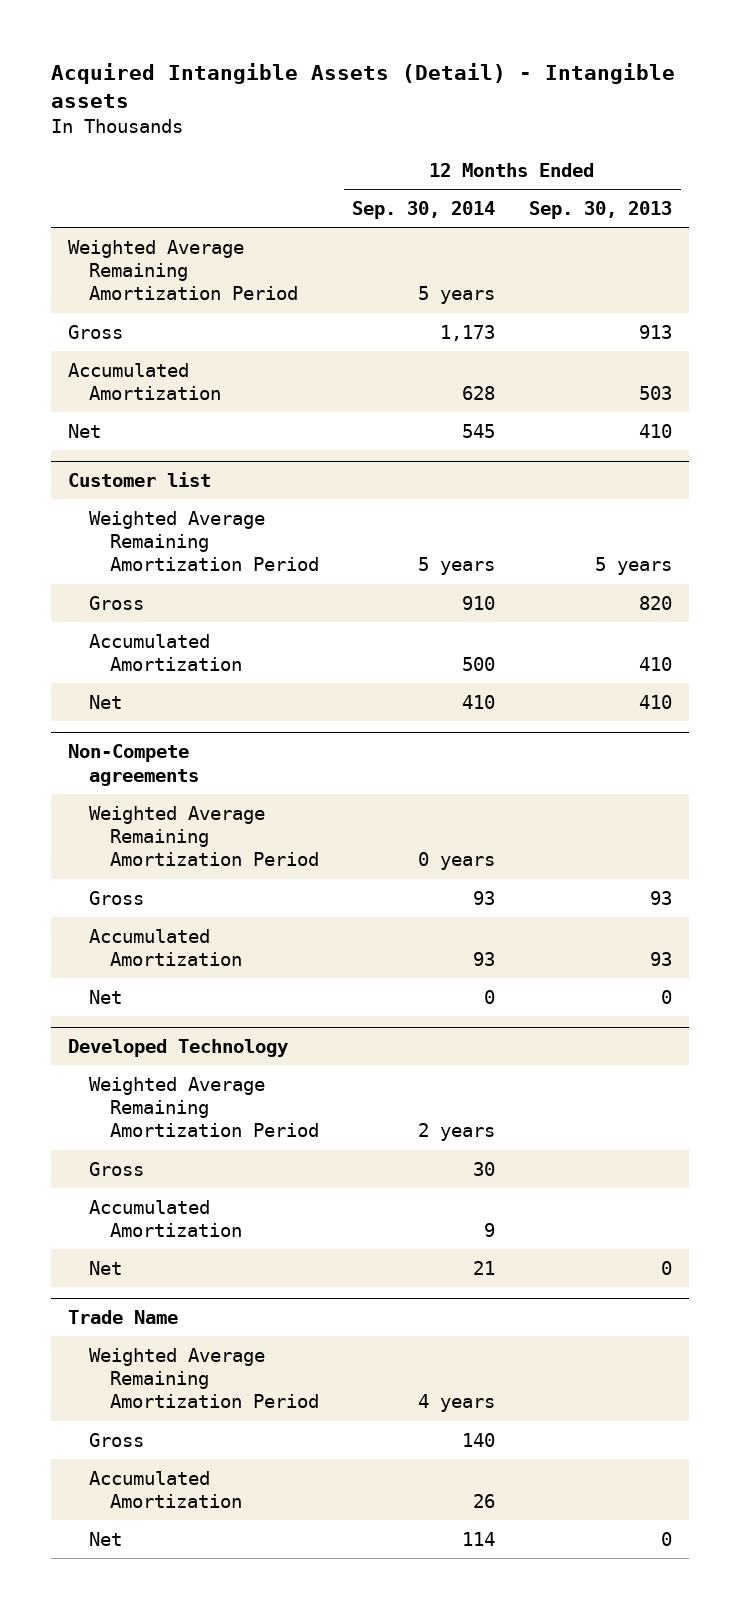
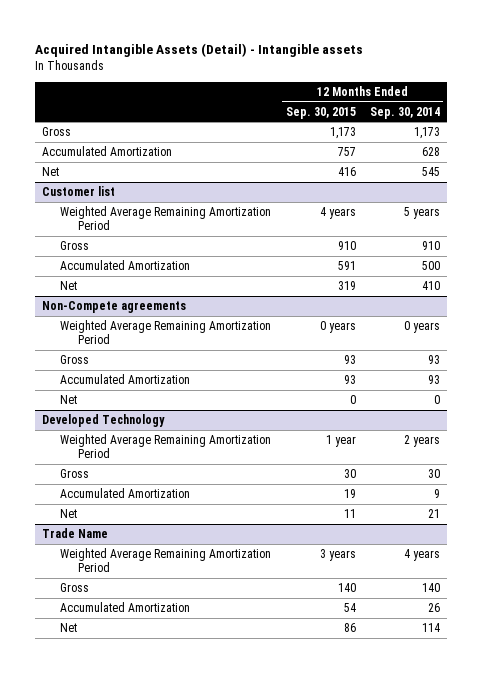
- | 12 Months Ended Sep. 30, 2014 | 12 Months Ended Sep. 30, 2013
+ | 12 Months Ended Sep. 30, 2015 | 12 Months Ended Sep. 30, 2014
- Weighted Average Remaining Amortization Period | 5 years |

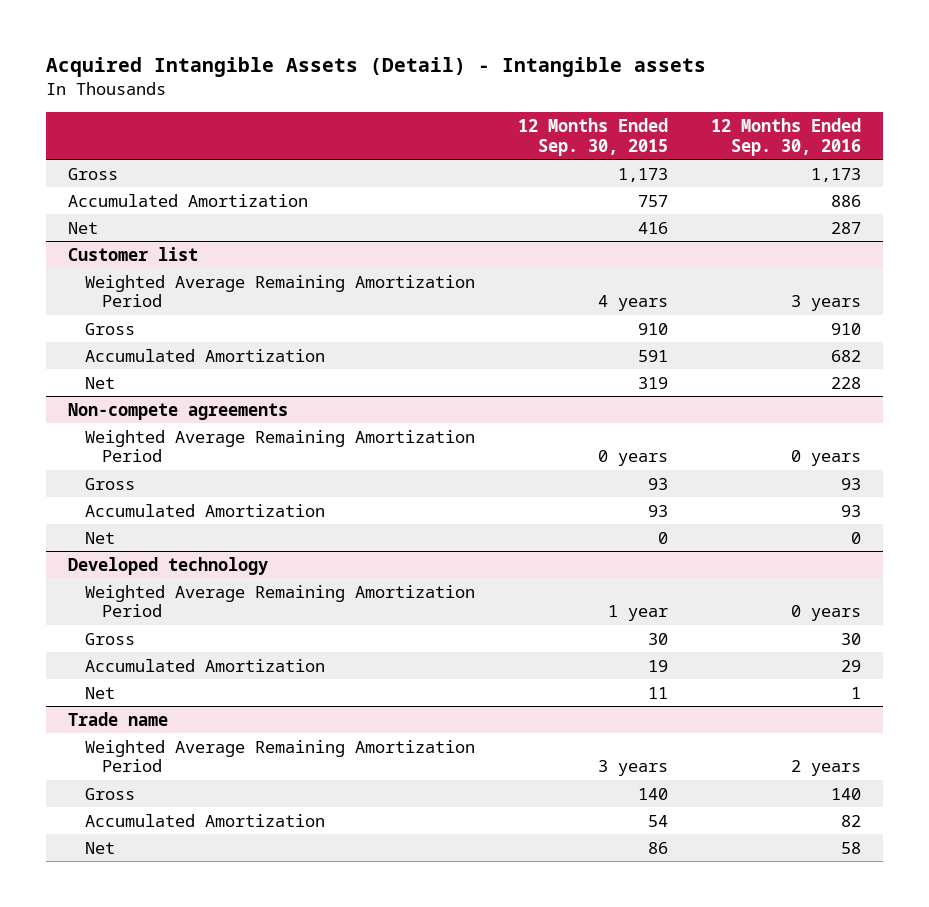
- | 12 Months Ended Sep. 30, 2015 | 12 Months Ended Sep. 30, 2014
+ | 12 Months Ended Sep. 30, 2015 | 12 Months Ended Sep. 30, 2016
- Non-Compete agreements
+ Non-compete agreements
- Developed Technology
+ Developed technology
- Trade Name
+ Trade name

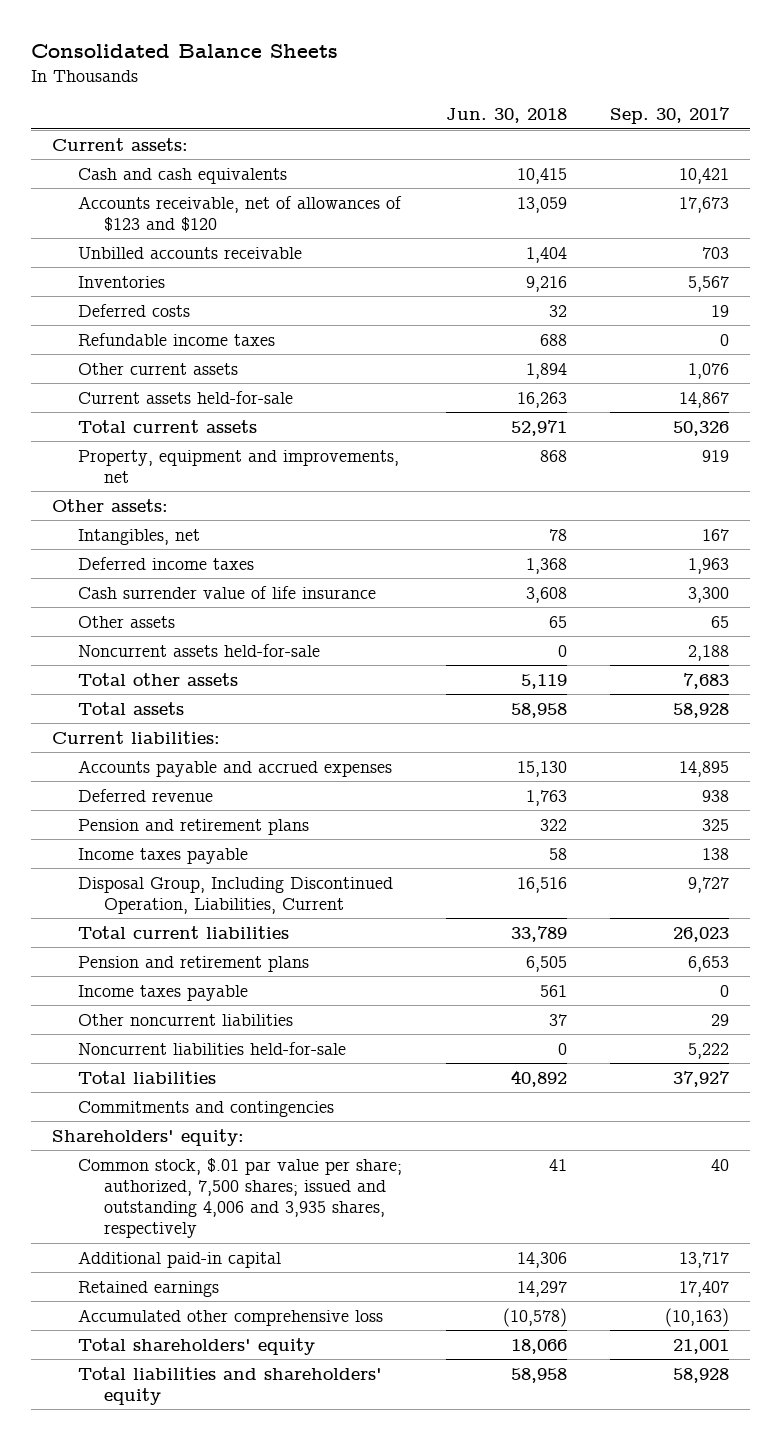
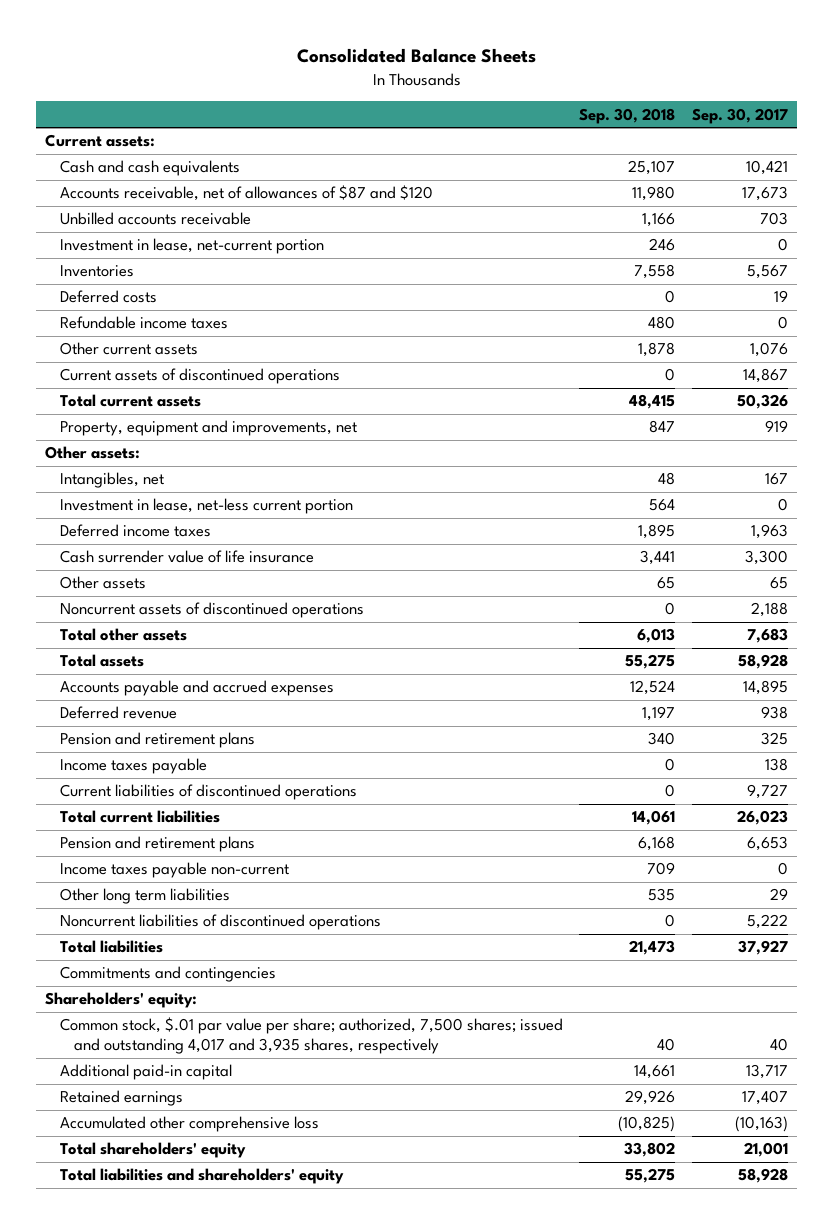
- | Jun. 30, 2018 | Sep. 30, 2017
+ | Sep. 30, 2018 | Sep. 30, 2017
- Accounts receivable, net of allowances of $123 and $120 | 13,059 | 17,673
+ Accounts receivable, net of allowances of $87 and $120 | 11,980 | 17,673
+ Investment in lease, net-current portion | 246 | 0
- Current assets held-for-sale | 16,263 | 14,867
+ Current assets of discontinued operations | 0 | 14,867
+ Investment in lease, net-less current portion | 564 | 0
- Noncurrent assets held-for-sale | 0 | 2,188
+ Noncurrent assets of discontinued operations | 0 | 2,188
- Current liabilities:
- Disposal Group, Including Discontinued Operation, Liabilities, Current | 16,516 | 9,727
+ Current liabilities of discontinued operations | 0 | 9,727
- Income taxes payable | 561 | 0
- Other noncurrent liabilities | 37 | 29
- Noncurrent liabilities held-for-sale | 0 | 5,222
+ Income taxes payable non-current | 709 | 0
+ Other long term liabilities | 535 | 29
+ Noncurrent liabilities of discontinued operations | 0 | 5,222
- Common stock, $.01 par value per share; authorized, 7,500 shares; issued and outstanding 4,006 and 3,935 shares, respectively | 41 | 40
+ Common stock, $.01 par value per share; authorized, 7,500 shares; issued and outstanding 4,017 and 3,935 shares, respectively | 40 | 40

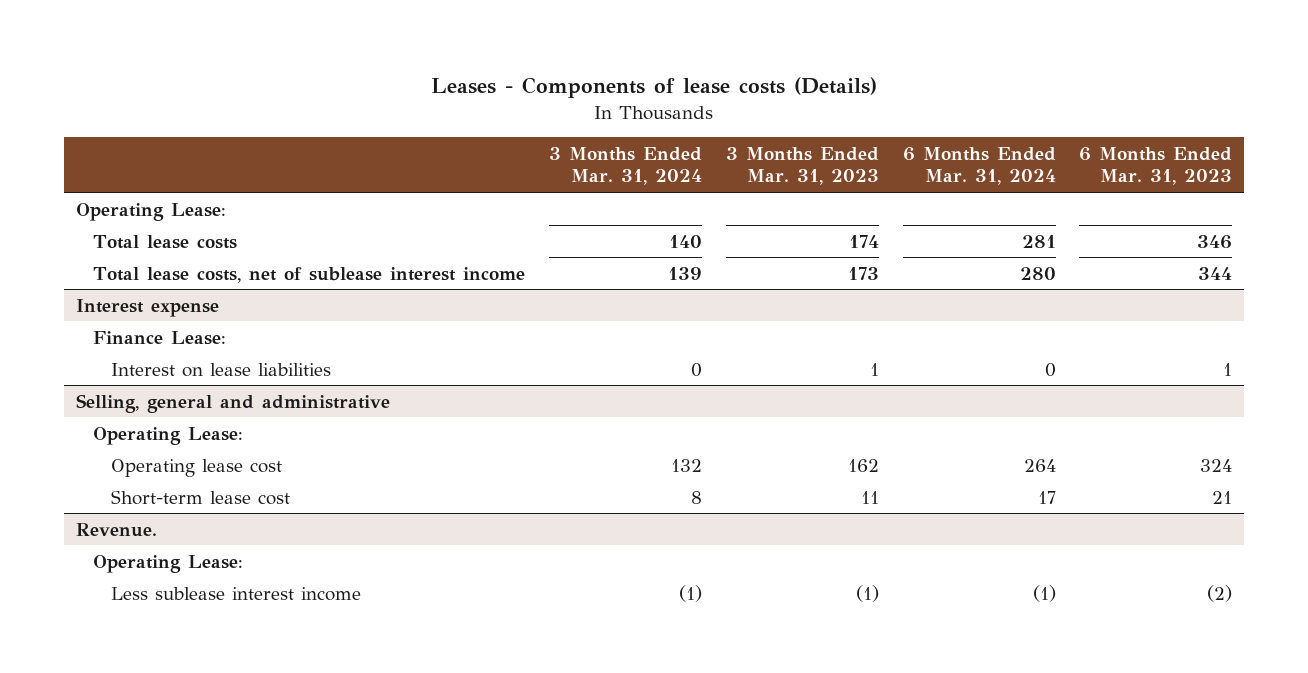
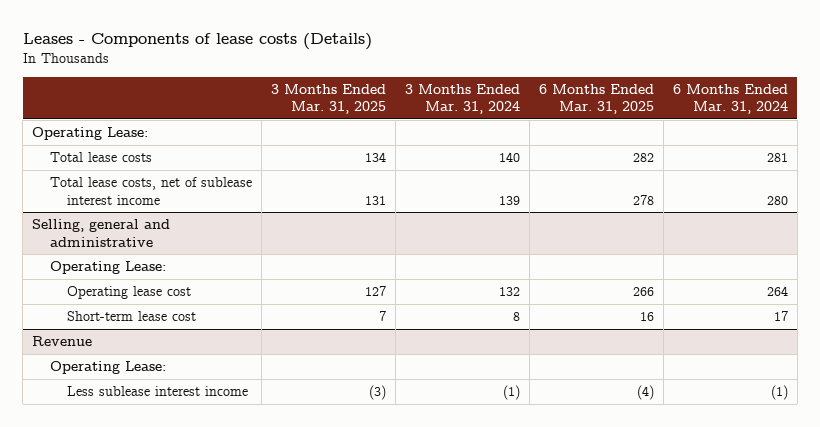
- | 3 Months Ended Mar. 31, 2024 | 3 Months Ended Mar. 31, 2023 | 6 Months Ended Mar. 31, 2024 | 6 Months Ended Mar. 31, 2023
+ | 3 Months Ended Mar. 31, 2025 | 3 Months Ended Mar. 31, 2024 | 6 Months Ended Mar. 31, 2025 | 6 Months Ended Mar. 31, 2024
- Interest expense
- Finance Lease:
- Interest on lease liabilities | 0 | 1 | 0 | 1
- Revenue.
+ Revenue

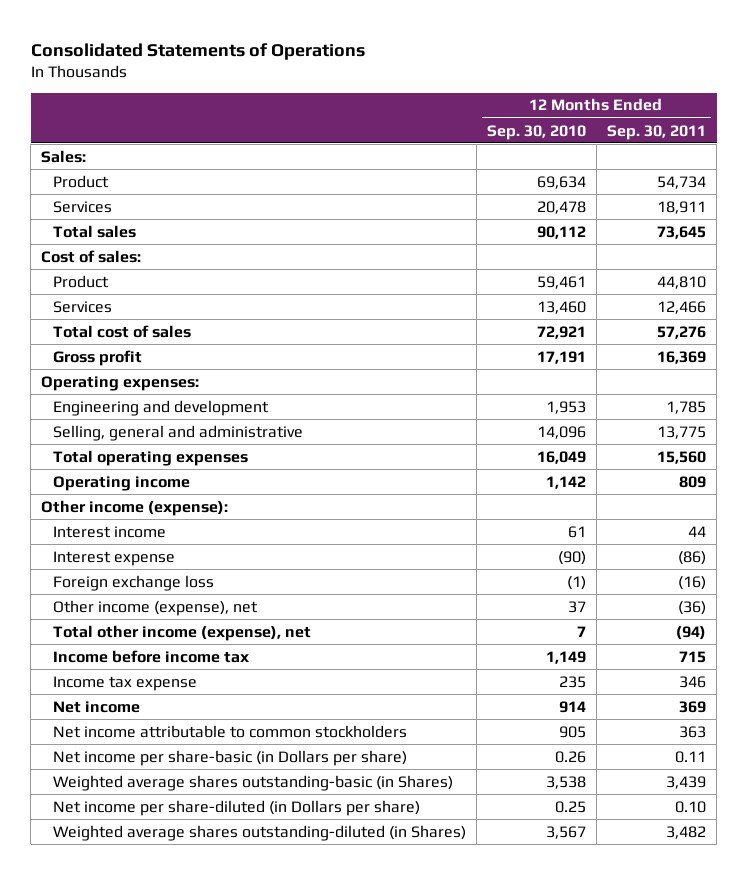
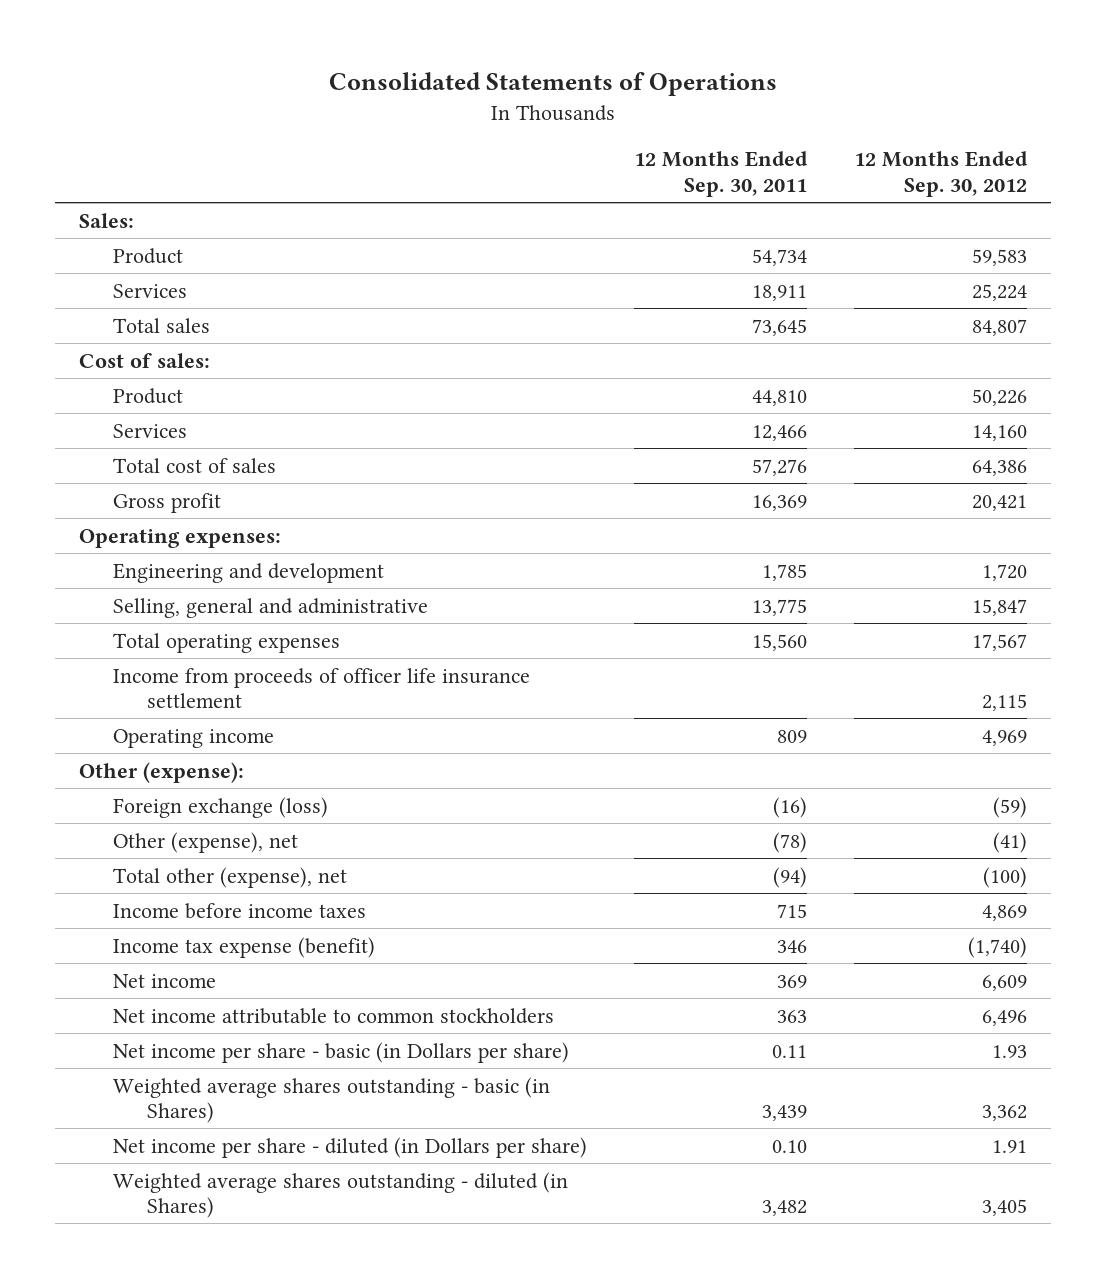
- | 12 Months Ended Sep. 30, 2010 | 12 Months Ended Sep. 30, 2011
+ | 12 Months Ended Sep. 30, 2011 | 12 Months Ended Sep. 30, 2012
+ Income from proceeds of officer life insurance settlement | | 2,115
- Other income (expense):
- Interest income | 61 | 44
- Interest expense | (90) | (86)
- Foreign exchange loss | (1) | (16)
- Other income (expense), net | 37 | (36)
- Total other income (expense), net | 7 | (94)
- Income before income tax | 1,149 | 715
- Income tax expense | 235 | 346
+ Other (expense):
+ Foreign exchange (loss) | (16) | (59)
+ Other (expense), net | (78) | (41)
+ Total other (expense), net | (94) | (100)
+ Income before income taxes | 715 | 4,869
+ Income tax expense (benefit) | 346 | (1,740)
- Net income per share-basic (in Dollars per share) | 0.26 | 0.11
- Weighted average shares outstanding-basic (in Shares) | 3,538 | 3,439
- Net income per share-diluted (in Dollars per share) | 0.25 | 0.10
- Weighted average shares outstanding-diluted (in Shares) | 3,567 | 3,482
+ Net income per share - basic (in Dollars per share) | 0.11 | 1.93
+ Weighted average shares outstanding - basic (in Shares) | 3,439 | 3,362
+ Net income per share - diluted (in Dollars per share) | 0.10 | 1.91
+ Weighted average shares outstanding - diluted (in Shares) | 3,482 | 3,405

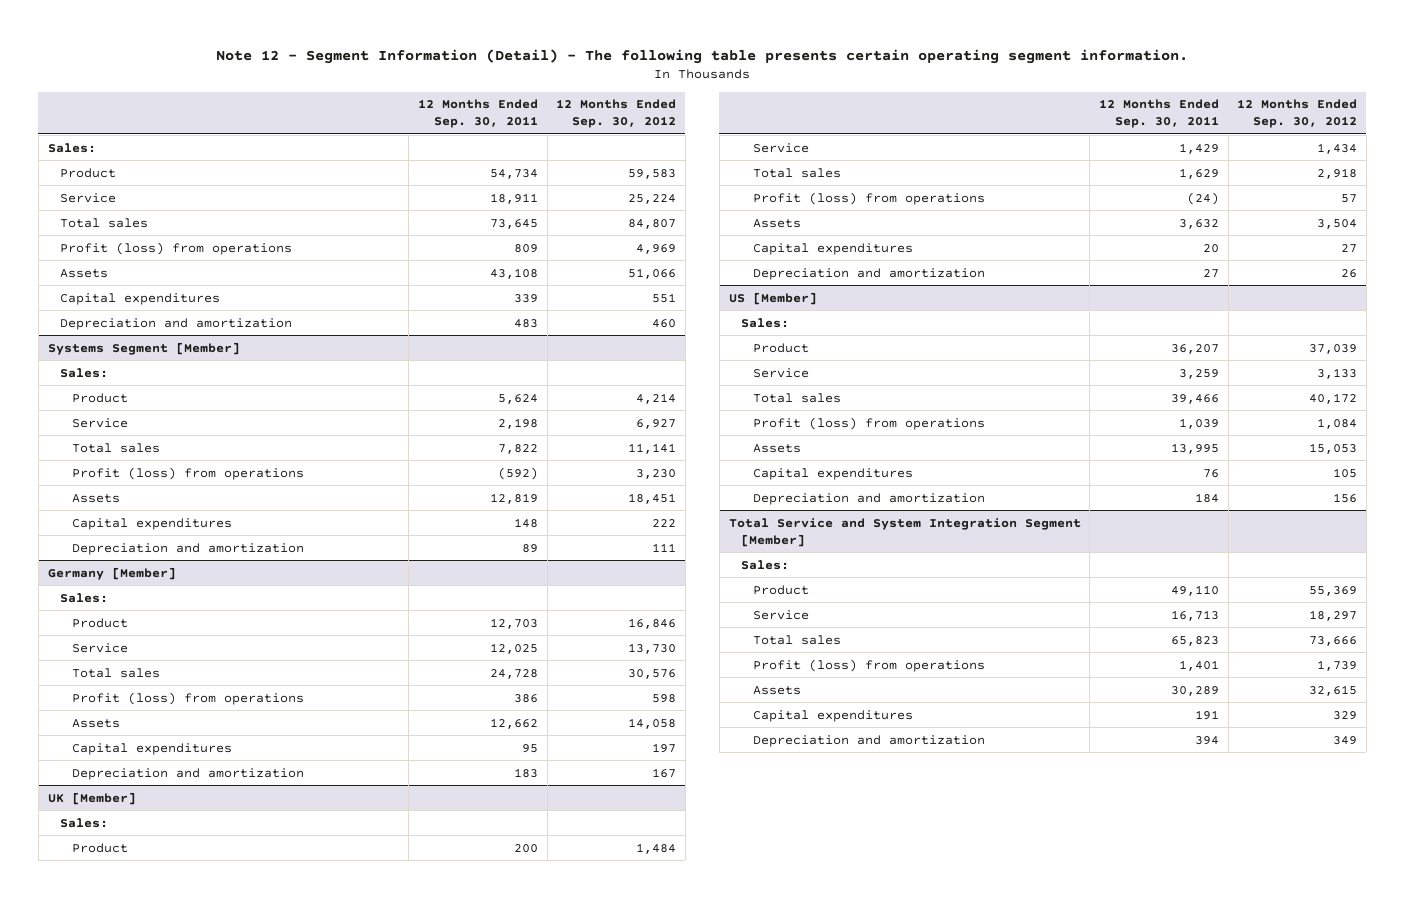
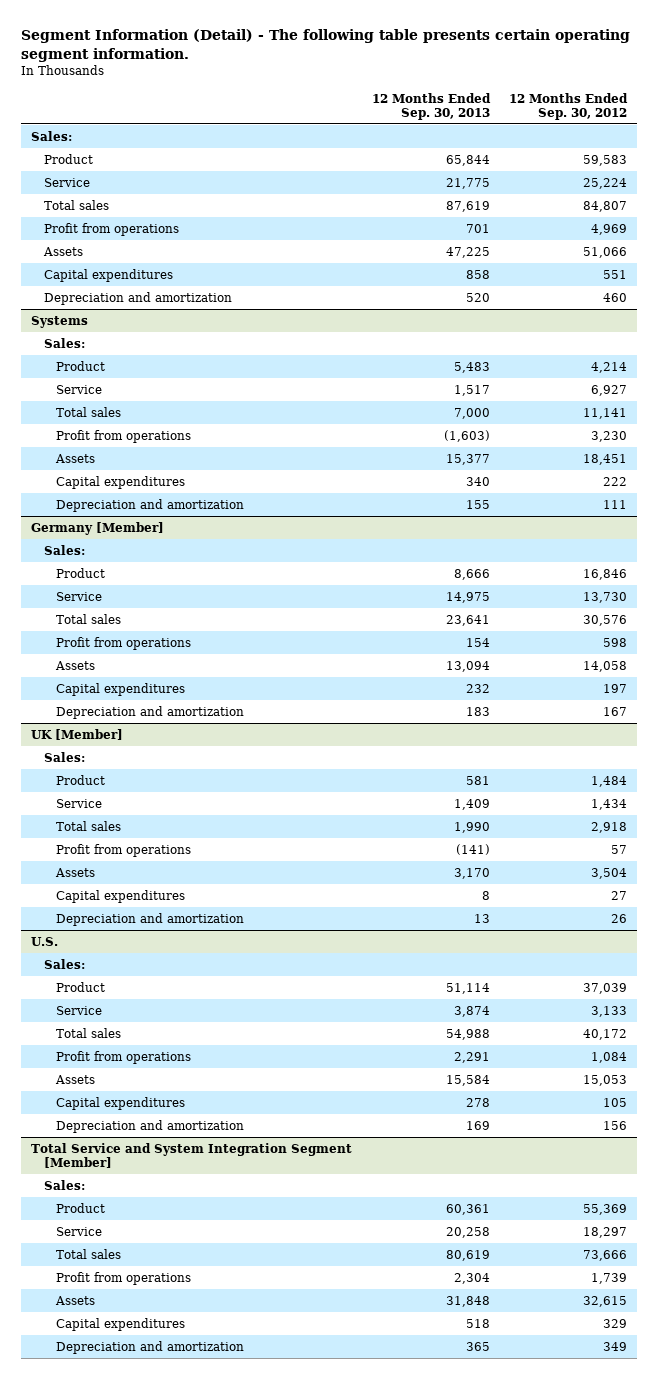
- Note 12 - Segment Information (Detail) - The following table presents certain operating segment information.
+ Segment Information (Detail) - The following table presents certain operating segment information.
- | 12 Months Ended Sep. 30, 2011 | 12 Months Ended Sep. 30, 2012
+ | 12 Months Ended Sep. 30, 2013 | 12 Months Ended Sep. 30, 2012
- Profit (loss) from operations | 809 | 4,969
+ Profit from operations | 701 | 4,969
- Systems Segment [Member]
+ Systems
- Profit (loss) from operations | (592) | 3,230
+ Profit from operations | (1,603) | 3,230
@ Germany [Member]
- Profit (loss) from operations | 386 | 598
+ Profit from operations | 154 | 598
@ UK [Member]
- Profit (loss) from operations | (24) | 57
+ Profit from operations | (141) | 57
- US [Member]
+ U.S.
- Profit (loss) from operations | 1,039 | 1,084
+ Profit from operations | 2,291 | 1,084
@ Total Service and System Integration Segment [Member]
- Profit (loss) from operations | 1,401 | 1,739
+ Profit from operations | 2,304 | 1,739

